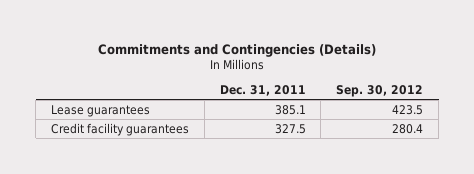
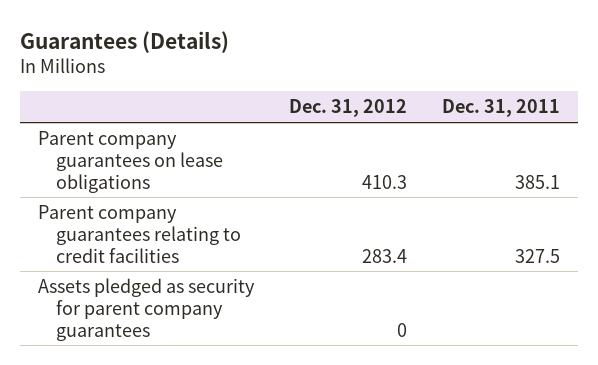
- Commitments and Contingencies (Details)
+ Guarantees (Details)
- | Dec. 31, 2011 | Sep. 30, 2012
+ | Dec. 31, 2012 | Dec. 31, 2011
- Lease guarantees | 385.1 | 423.5
- Credit facility guarantees | 327.5 | 280.4
+ Parent company guarantees on lease obligations | 410.3 | 385.1
+ Parent company guarantees relating to credit facilities | 283.4 | 327.5
+ Assets pledged as security for parent company guarantees | 0 |

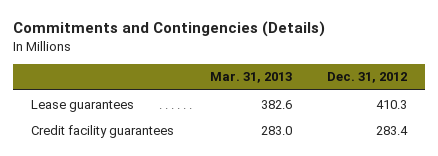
- Guarantees (Details)
+ Commitments and Contingencies (Details)
- | Dec. 31, 2012 | Dec. 31, 2011
+ | Mar. 31, 2013 | Dec. 31, 2012
- Parent company guarantees on lease obligations | 410.3 | 385.1
- Parent company guarantees relating to credit facilities | 283.4 | 327.5
- Assets pledged as security for parent company guarantees | 0 |
+ Lease guarantees | 382.6 | 410.3
+ Credit facility guarantees | 283.0 | 283.4

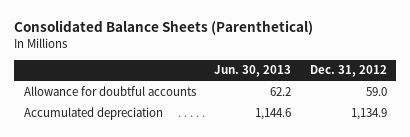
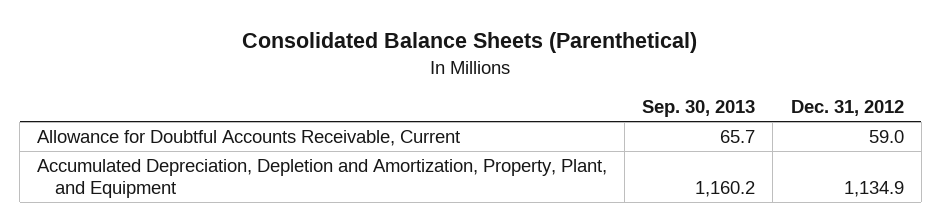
- | Jun. 30, 2013 | Dec. 31, 2012
+ | Sep. 30, 2013 | Dec. 31, 2012
- Allowance for doubtful accounts | 62.2 | 59.0
- Accumulated depreciation | 1,144.6 | 1,134.9
+ Allowance for Doubtful Accounts Receivable, Current | 65.7 | 59.0
+ Accumulated Depreciation, Depletion and Amortization, Property, Plant, and Equipment | 1,160.2 | 1,134.9

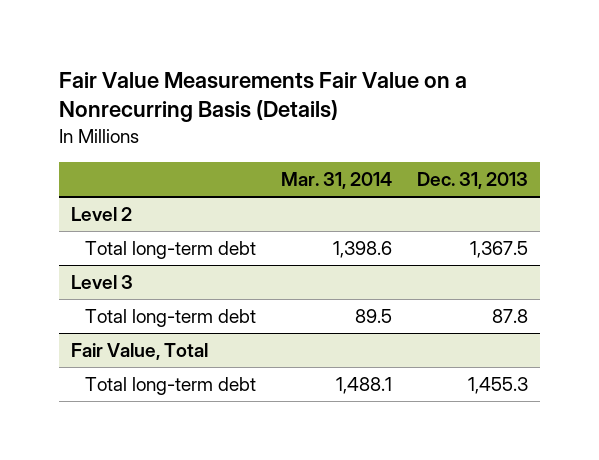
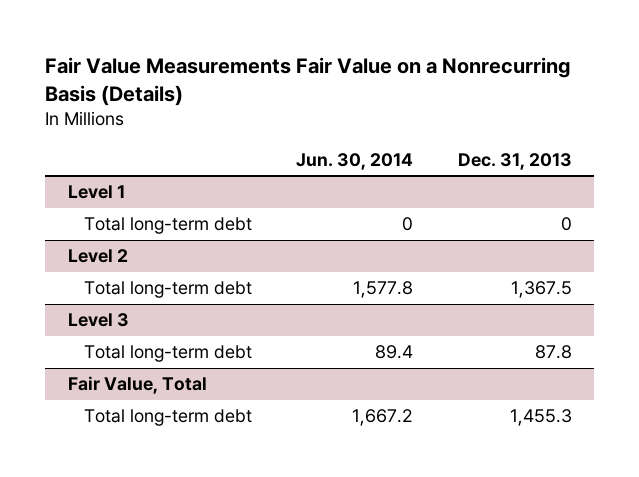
- | Mar. 31, 2014 | Dec. 31, 2013
+ | Jun. 30, 2014 | Dec. 31, 2013
+ Level 1
+ Total long-term debt | 0 | 0

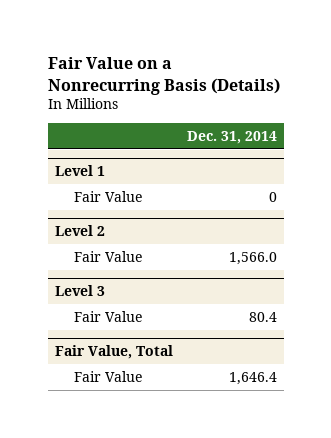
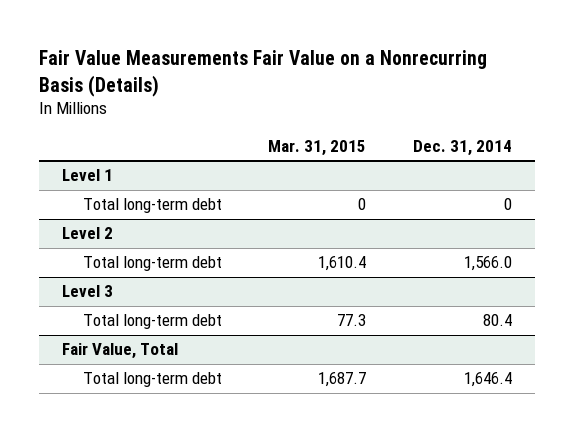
- Fair Value on a Nonrecurring Basis (Details)
+ Fair Value Measurements Fair Value on a Nonrecurring Basis (Details)
- | Dec. 31, 2014
+ | Mar. 31, 2015 | Dec. 31, 2014
@ Level 1
- Fair Value | 0
+ Total long-term debt | 0 | 0
@ Level 2
- Fair Value | 1,566.0
+ Total long-term debt | 1,610.4 | 1,566.0
@ Level 3
- Fair Value | 80.4
+ Total long-term debt | 77.3 | 80.4
@ Fair Value, Total
- Fair Value | 1,646.4
+ Total long-term debt | 1,687.7 | 1,646.4

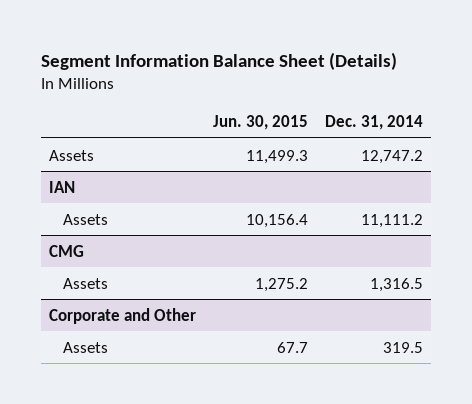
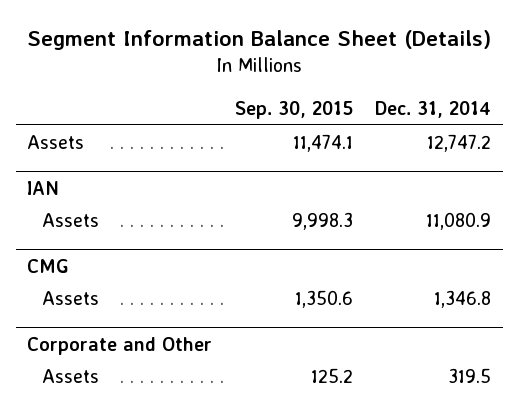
- | Jun. 30, 2015 | Dec. 31, 2014
+ | Sep. 30, 2015 | Dec. 31, 2014
@ IAN
- Assets | 10,156.4 | 11,111.2
+ Assets | 9,998.3 | 11,080.9
@ CMG
- Assets | 1,275.2 | 1,316.5
+ Assets | 1,350.6 | 1,346.8

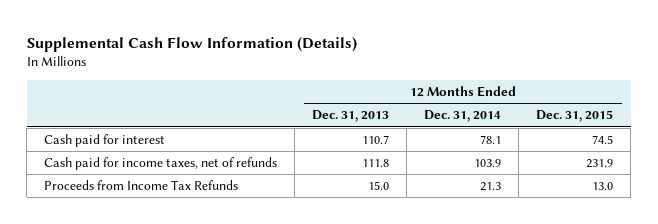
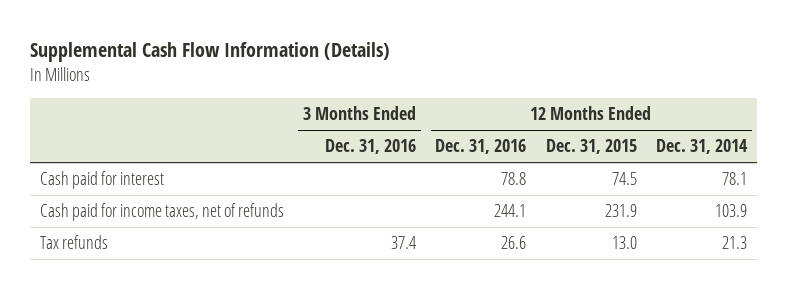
- | 12 Months Ended Dec. 31, 2013 | 12 Months Ended Dec. 31, 2014 | 12 Months Ended Dec. 31, 2015
+ | 3 Months Ended Dec. 31, 2016 | 12 Months Ended Dec. 31, 2016 | 12 Months Ended Dec. 31, 2015 | 12 Months Ended Dec. 31, 2014
- Proceeds from Income Tax Refunds | 15.0 | 21.3 | 13.0
+ Tax refunds | 37.4 | 26.6 | 13.0 | 21.3

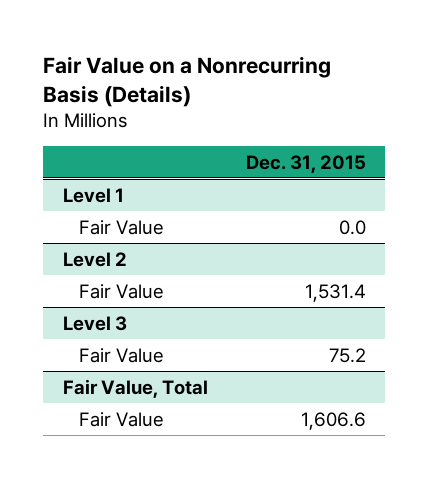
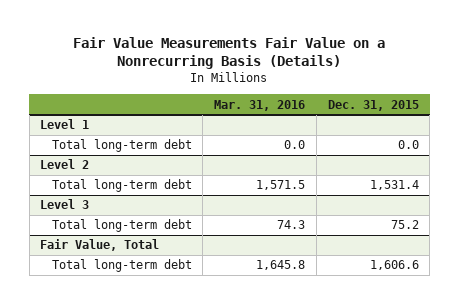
- Fair Value on a Nonrecurring Basis (Details)
+ Fair Value Measurements Fair Value on a Nonrecurring Basis (Details)
- | Dec. 31, 2015
+ | Mar. 31, 2016 | Dec. 31, 2015
@ Level 1
- Fair Value | 0.0
+ Total long-term debt | 0.0 | 0.0
@ Level 2
- Fair Value | 1,531.4
+ Total long-term debt | 1,571.5 | 1,531.4
@ Level 3
- Fair Value | 75.2
+ Total long-term debt | 74.3 | 75.2
@ Fair Value, Total
- Fair Value | 1,606.6
+ Total long-term debt | 1,645.8 | 1,606.6

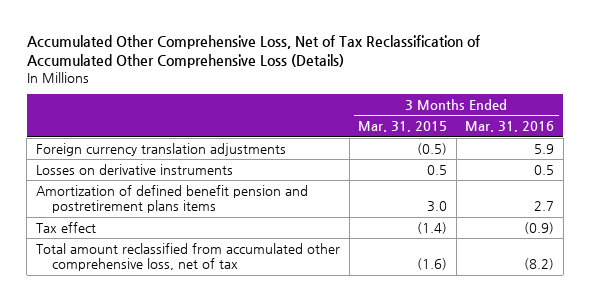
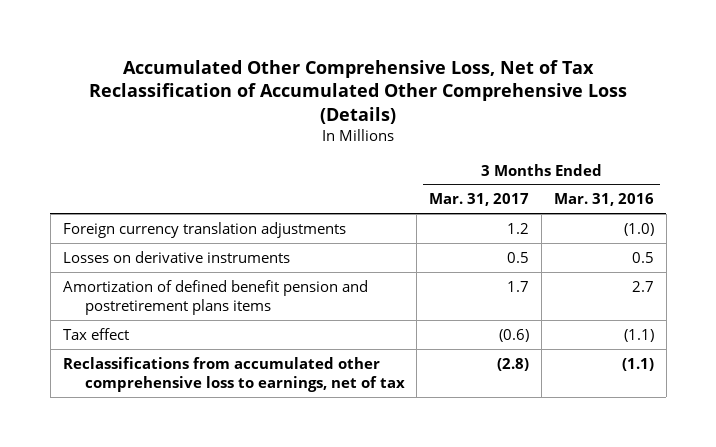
- | 3 Months Ended Mar. 31, 2015 | 3 Months Ended Mar. 31, 2016
+ | 3 Months Ended Mar. 31, 2017 | 3 Months Ended Mar. 31, 2016
- Foreign currency translation adjustments | (0.5) | 5.9
+ Foreign currency translation adjustments | 1.2 | (1.0)
- Tax effect | (1.4) | (0.9)
- Total amount reclassified from accumulated other comprehensive loss, net of tax | (1.6) | (8.2)
+ Tax effect | (0.6) | (1.1)
+ Reclassifications from accumulated other comprehensive loss to earnings, net of tax | (2.8) | (1.1)

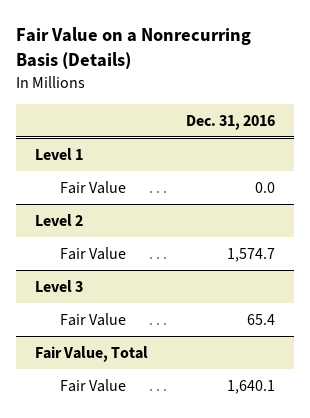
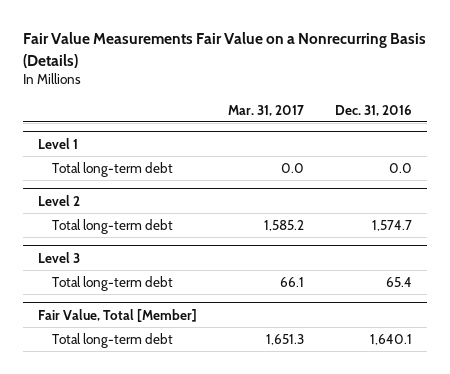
- Fair Value on a Nonrecurring Basis (Details)
+ Fair Value Measurements Fair Value on a Nonrecurring Basis (Details)
- | Dec. 31, 2016
+ | Mar. 31, 2017 | Dec. 31, 2016
@ Level 1
- Fair Value | 0.0
+ Total long-term debt | 0.0 | 0.0
@ Level 2
- Fair Value | 1,574.7
+ Total long-term debt | 1,585.2 | 1,574.7
@ Level 3
- Fair Value | 65.4
- Fair Value, Total
- Fair Value | 1,640.1
@ Level 3
+ Total long-term debt | 66.1 | 65.4
+ Fair Value, Total [Member]
+ Total long-term debt | 1,651.3 | 1,640.1

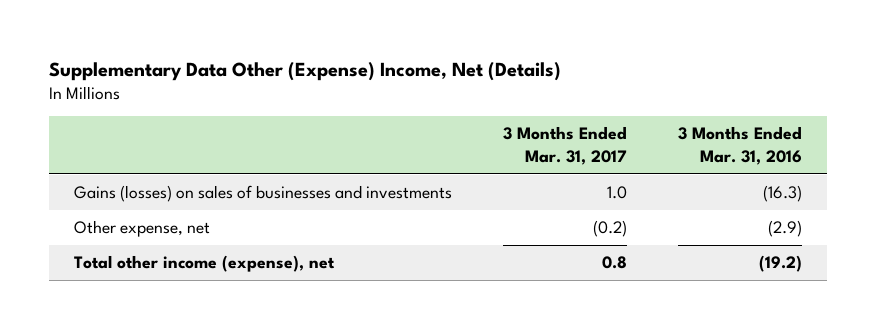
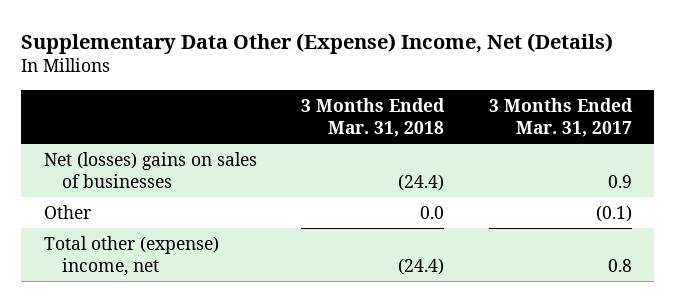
- | 3 Months Ended Mar. 31, 2017 | 3 Months Ended Mar. 31, 2016
+ | 3 Months Ended Mar. 31, 2018 | 3 Months Ended Mar. 31, 2017
- Gains (losses) on sales of businesses and investments | 1.0 | (16.3)
- Other expense, net | (0.2) | (2.9)
- Total other income (expense), net | 0.8 | (19.2)
+ Net (losses) gains on sales of businesses | (24.4) | 0.9
+ Other | 0.0 | (0.1)
+ Total other (expense) income, net | (24.4) | 0.8

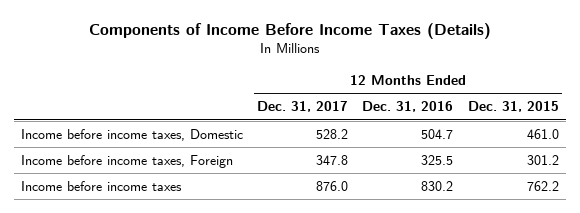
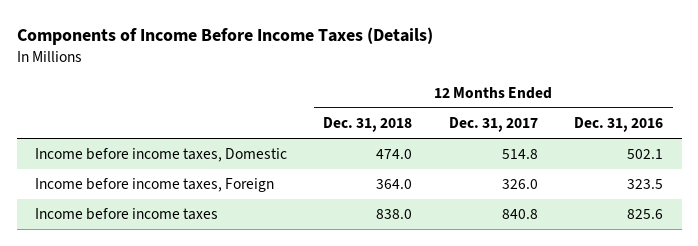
- | 12 Months Ended Dec. 31, 2017 | 12 Months Ended Dec. 31, 2016 | 12 Months Ended Dec. 31, 2015
+ | 12 Months Ended Dec. 31, 2018 | 12 Months Ended Dec. 31, 2017 | 12 Months Ended Dec. 31, 2016
- Income before income taxes, Domestic | 528.2 | 504.7 | 461.0
- Income before income taxes, Foreign | 347.8 | 325.5 | 301.2
- Income before income taxes | 876.0 | 830.2 | 762.2
+ Income before income taxes, Domestic | 474.0 | 514.8 | 502.1
+ Income before income taxes, Foreign | 364.0 | 326.0 | 323.5
+ Income before income taxes | 838.0 | 840.8 | 825.6

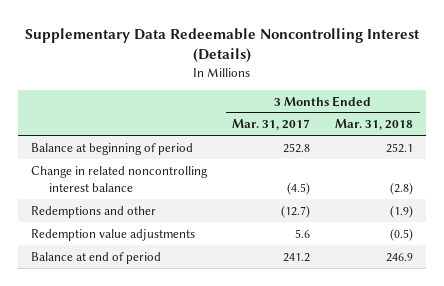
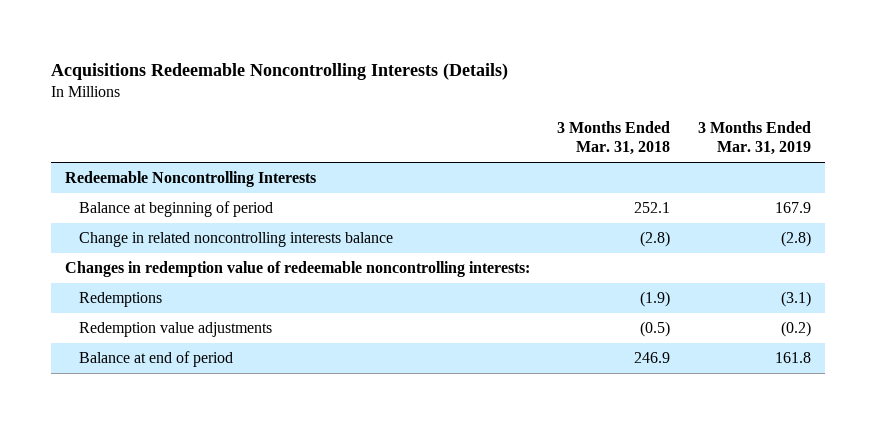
- Supplementary Data Redeemable Noncontrolling Interest (Details)
+ Acquisitions Redeemable Noncontrolling Interests (Details)
- | 3 Months Ended Mar. 31, 2017 | 3 Months Ended Mar. 31, 2018
+ | 3 Months Ended Mar. 31, 2018 | 3 Months Ended Mar. 31, 2019
+ Redeemable Noncontrolling Interests
- Change in related noncontrolling interest balance | (4.5) | (2.8)
- Redemptions and other | (12.7) | (1.9)
+ Change in related noncontrolling interests balance | (2.8) | (2.8)
+ Changes in redemption value of redeemable noncontrolling interests:
+ Redemptions | (1.9) | (3.1)

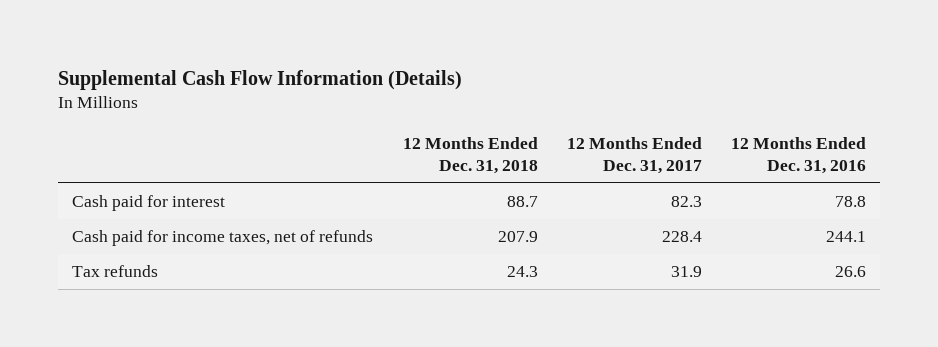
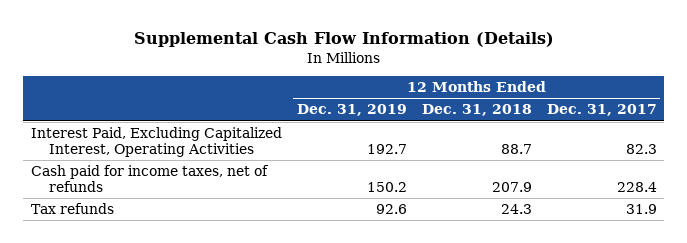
- | 12 Months Ended Dec. 31, 2018 | 12 Months Ended Dec. 31, 2017 | 12 Months Ended Dec. 31, 2016
+ | 12 Months Ended Dec. 31, 2019 | 12 Months Ended Dec. 31, 2018 | 12 Months Ended Dec. 31, 2017
- Cash paid for interest | 88.7 | 82.3 | 78.8
+ Interest Paid, Excluding Capitalized Interest, Operating Activities | 192.7 | 88.7 | 82.3

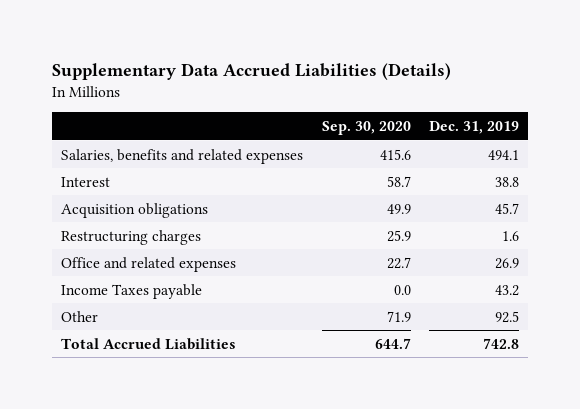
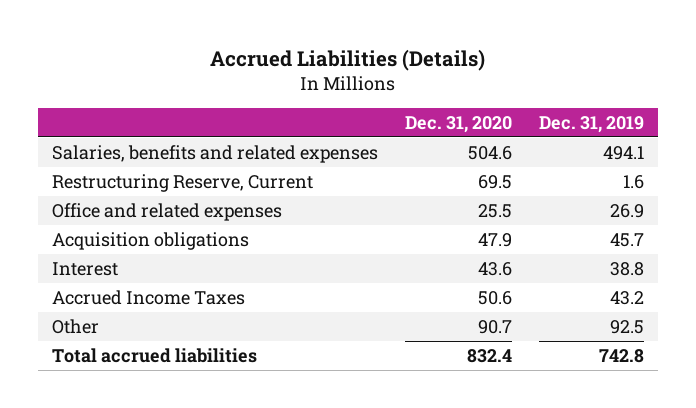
- Supplementary Data Accrued Liabilities (Details)
+ Accrued Liabilities (Details)
- | Sep. 30, 2020 | Dec. 31, 2019
+ | Dec. 31, 2020 | Dec. 31, 2019
- Restructuring charges | 25.9 | 1.6
+ Restructuring Reserve, Current | 69.5 | 1.6
- Income Taxes payable | 0.0 | 43.2
moved down: Acquisition obligations | 47.9 | 45.7
moved down: Interest | 43.6 | 38.8
+ Accrued Income Taxes | 50.6 | 43.2
- Total Accrued Liabilities | 644.7 | 742.8
+ Total accrued liabilities | 832.4 | 742.8

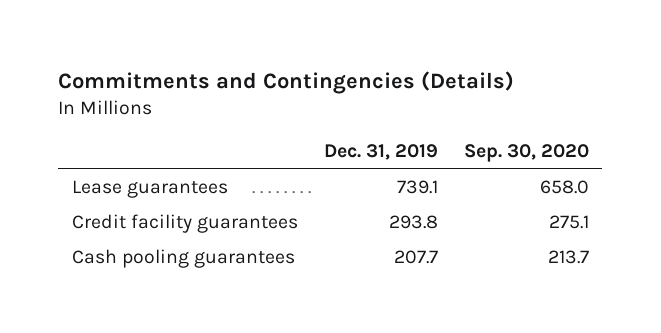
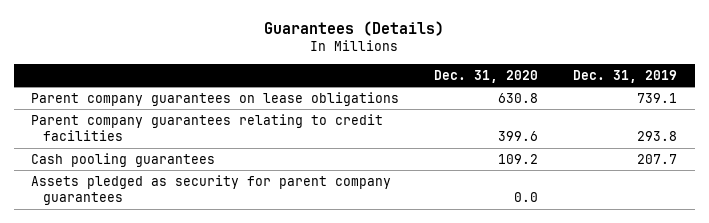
- Commitments and Contingencies (Details)
+ Guarantees (Details)
- | Dec. 31, 2019 | Sep. 30, 2020
+ | Dec. 31, 2020 | Dec. 31, 2019
- Lease guarantees | 739.1 | 658.0
- Credit facility guarantees | 293.8 | 275.1
+ Parent company guarantees on lease obligations | 630.8 | 739.1
+ Parent company guarantees relating to credit facilities | 399.6 | 293.8
+ Assets pledged as security for parent company guarantees | 0.0 |

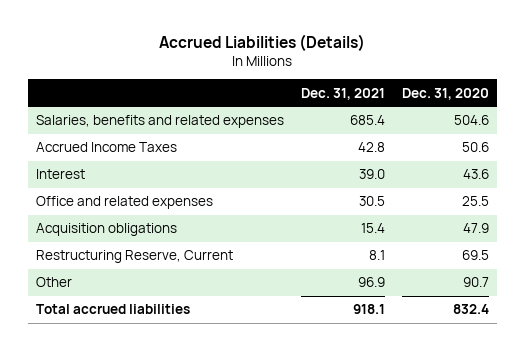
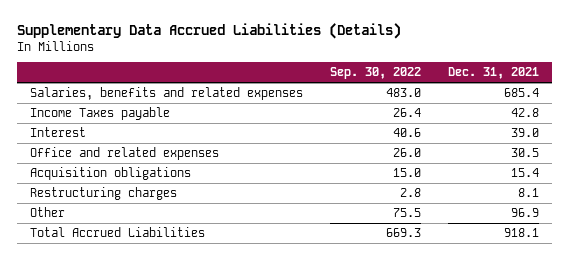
- Accrued Liabilities (Details)
+ Supplementary Data Accrued Liabilities (Details)
- | Dec. 31, 2021 | Dec. 31, 2020
+ | Sep. 30, 2022 | Dec. 31, 2021
- Accrued Income Taxes | 42.8 | 50.6
+ Income Taxes payable | 26.4 | 42.8
- Restructuring Reserve, Current | 8.1 | 69.5
+ Restructuring charges | 2.8 | 8.1
- Total accrued liabilities | 918.1 | 832.4
+ Total Accrued Liabilities | 669.3 | 918.1

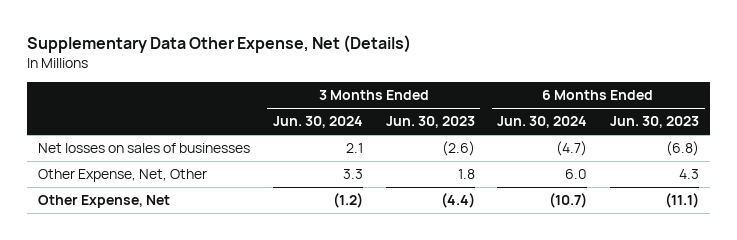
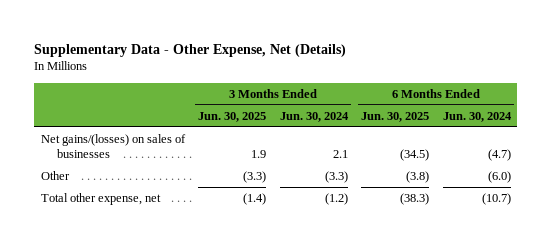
- Supplementary Data Other Expense, Net (Details)
+ Supplementary Data - Other Expense, Net (Details)
- | 3 Months Ended Jun. 30, 2024 | 3 Months Ended Jun. 30, 2023 | 6 Months Ended Jun. 30, 2024 | 6 Months Ended Jun. 30, 2023
+ | 3 Months Ended Jun. 30, 2025 | 3 Months Ended Jun. 30, 2024 | 6 Months Ended Jun. 30, 2025 | 6 Months Ended Jun. 30, 2024
- Net losses on sales of businesses | 2.1 | (2.6) | (4.7) | (6.8)
- Other Expense, Net, Other | 3.3 | 1.8 | 6.0 | 4.3
- Other Expense, Net | (1.2) | (4.4) | (10.7) | (11.1)
+ Net gains/(losses) on sales of businesses | 1.9 | 2.1 | (34.5) | (4.7)
+ Other | (3.3) | (3.3) | (3.8) | (6.0)
+ Total other expense, net | (1.4) | (1.2) | (38.3) | (10.7)

